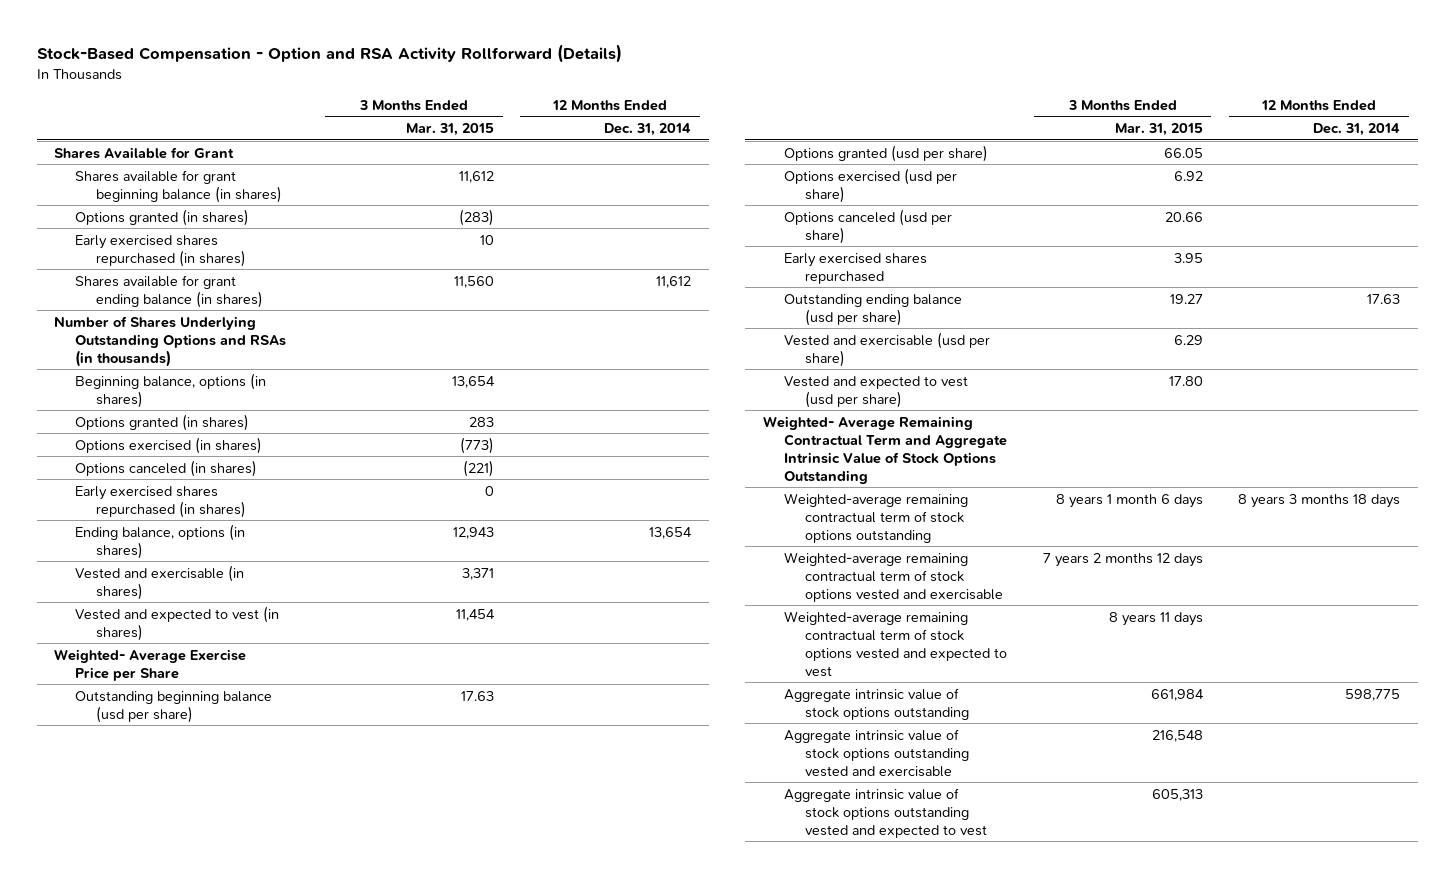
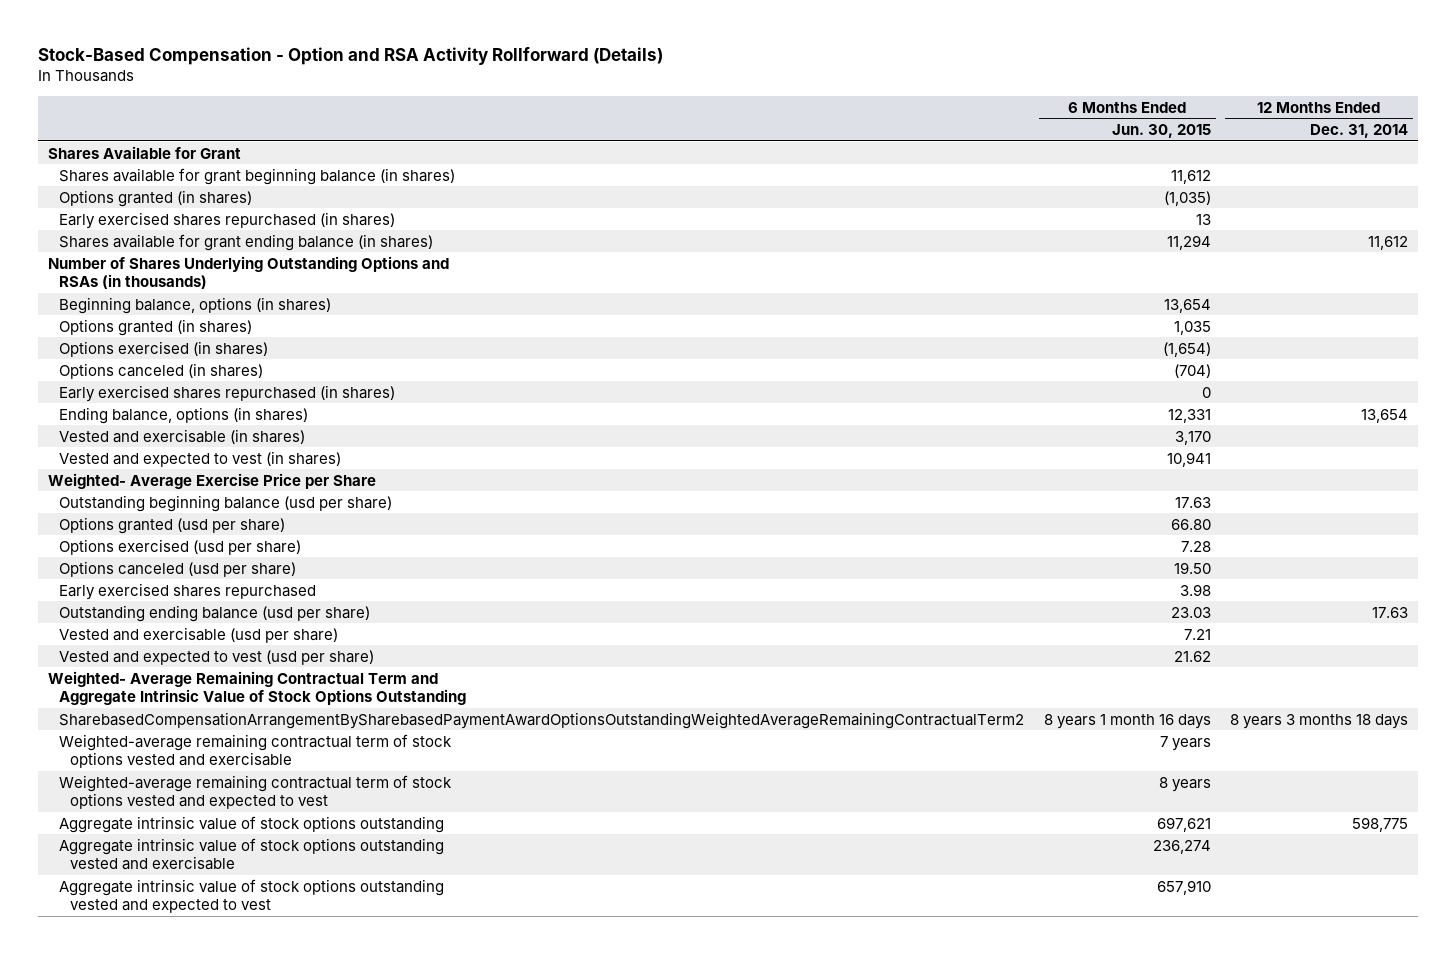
- | 3 Months Ended Mar. 31, 2015 | 12 Months Ended Dec. 31, 2014
+ | 6 Months Ended Jun. 30, 2015 | 12 Months Ended Dec. 31, 2014
- Weighted-average remaining contractual term of stock options outstanding | 8 years 1 month 6 days | 8 years 3 months 18 days
+ SharebasedCompensationArrangementBySharebasedPaymentAwardOptionsOutstandingWeightedAverageRemainingContractualTerm2 | 8 years 1 month 16 days | 8 years 3 months 18 days

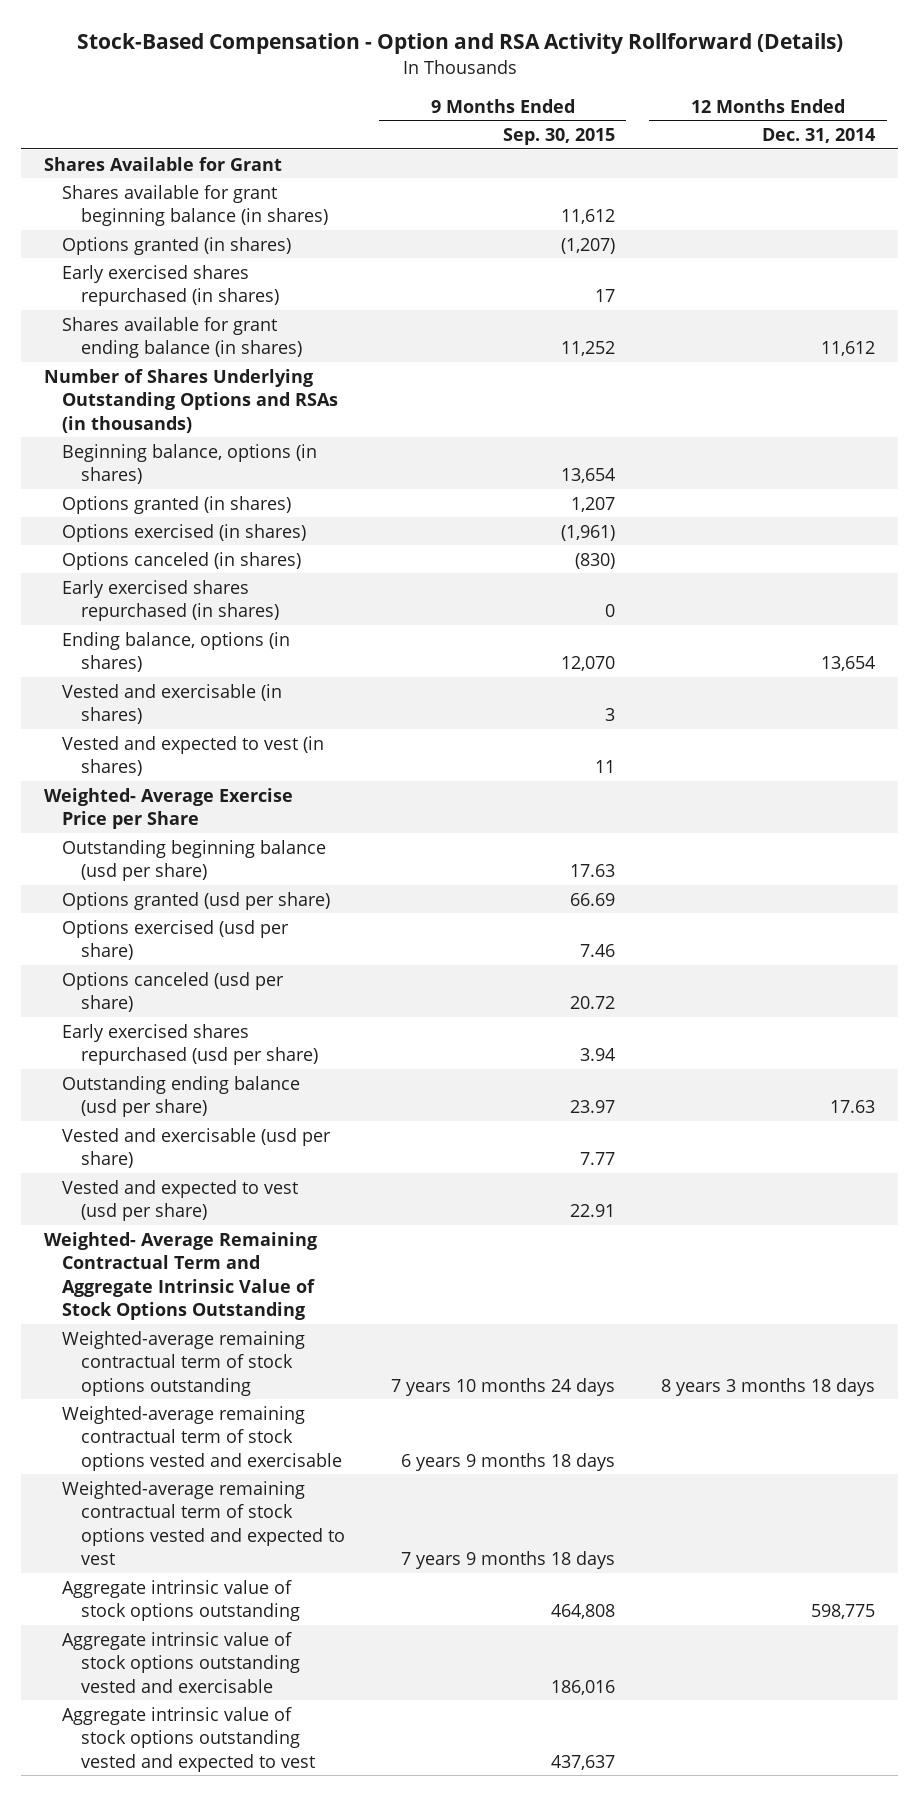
- | 6 Months Ended Jun. 30, 2015 | 12 Months Ended Dec. 31, 2014
+ | 9 Months Ended Sep. 30, 2015 | 12 Months Ended Dec. 31, 2014
- Early exercised shares repurchased | 3.98 |
+ Early exercised shares repurchased (usd per share) | 3.94 |
- SharebasedCompensationArrangementBySharebasedPaymentAwardOptionsOutstandingWeightedAverageRemainingContractualTerm2 | 8 years 1 month 16 days | 8 years 3 months 18 days
+ Weighted-average remaining contractual term of stock options outstanding | 7 years 10 months 24 days | 8 years 3 months 18 days

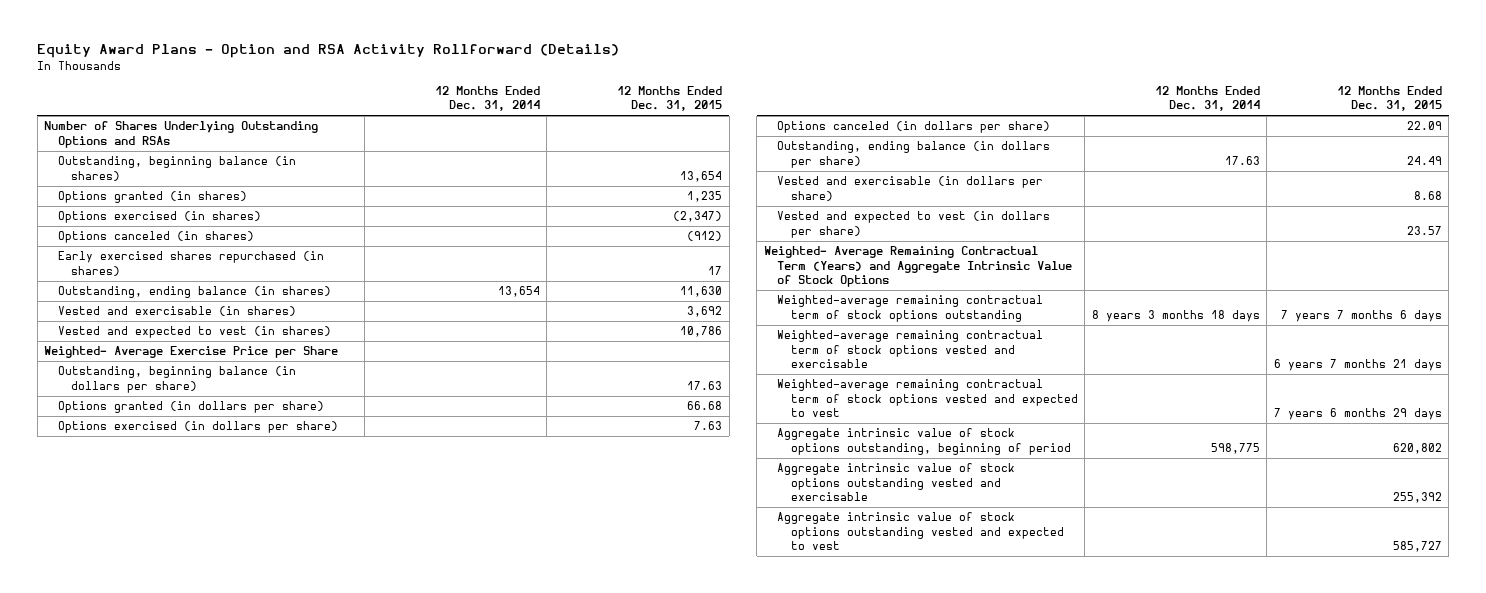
- Stock-Based Compensation - Option and RSA Activity Rollforward (Details)
+ Equity Award Plans - Option and RSA Activity Rollforward (Details)
- | 9 Months Ended Sep. 30, 2015 | 12 Months Ended Dec. 31, 2014
+ | 12 Months Ended Dec. 31, 2014 | 12 Months Ended Dec. 31, 2015
- Shares Available for Grant
- Shares available for grant beginning balance (in shares) | 11,612 |
- Options granted (in shares) | (1,207) |
- Early exercised shares repurchased (in shares) | 17 |
- Shares available for grant ending balance (in shares) | 11,252 | 11,612
- Number of Shares Underlying Outstanding Options and RSAs (in thousands)
- Beginning balance, options (in shares) | 13,654 |
+ Number of Shares Underlying Outstanding Options and RSAs
+ Outstanding, beginning balance (in shares) | | 13,654
- Ending balance, options (in shares) | 12,070 | 13,654
+ Outstanding, ending balance (in shares) | 13,654 | 11,630
- Outstanding beginning balance (usd per share) | 17.63 |
- Options granted (usd per share) | 66.69 |
- Options exercised (usd per share) | 7.46 |
- Options canceled (usd per share) | 20.72 |
- Early exercised shares repurchased (usd per share) | 3.94 |
- Outstanding ending balance (usd per share) | 23.97 | 17.63
- Vested and exercisable (usd per share) | 7.77 |
- Vested and expected to vest (usd per share) | 22.91 |
- Weighted- Average Remaining Contractual Term and Aggregate Intrinsic Value of Stock Options Outstanding
+ Outstanding, beginning balance (in dollars per share) | | 17.63
+ Options granted (in dollars per share) | | 66.68
+ Options exercised (in dollars per share) | | 7.63
+ Options canceled (in dollars per share) | | 22.09
+ Outstanding, ending balance (in dollars per share) | 17.63 | 24.49
+ Vested and exercisable (in dollars per share) | | 8.68
+ Vested and expected to vest (in dollars per share) | | 23.57
+ Weighted- Average Remaining Contractual Term (Years) and Aggregate Intrinsic Value of Stock Options
- Aggregate intrinsic value of stock options outstanding | 464,808 | 598,775
+ Aggregate intrinsic value of stock options outstanding, beginning of period | 598,775 | 620,802

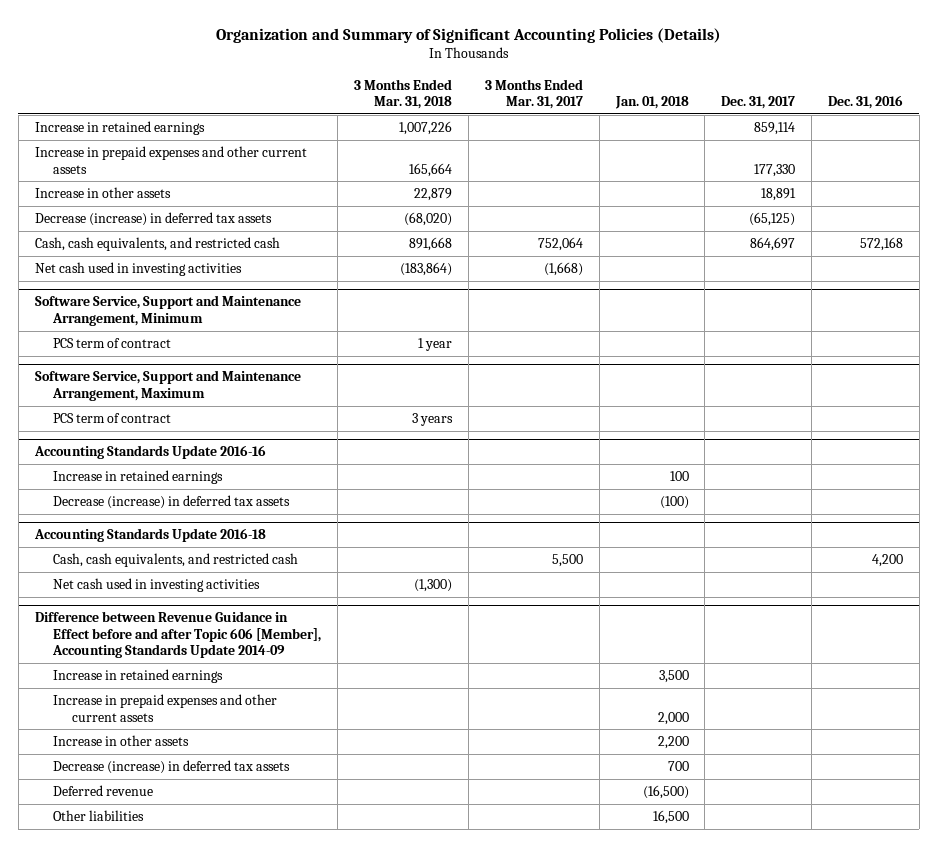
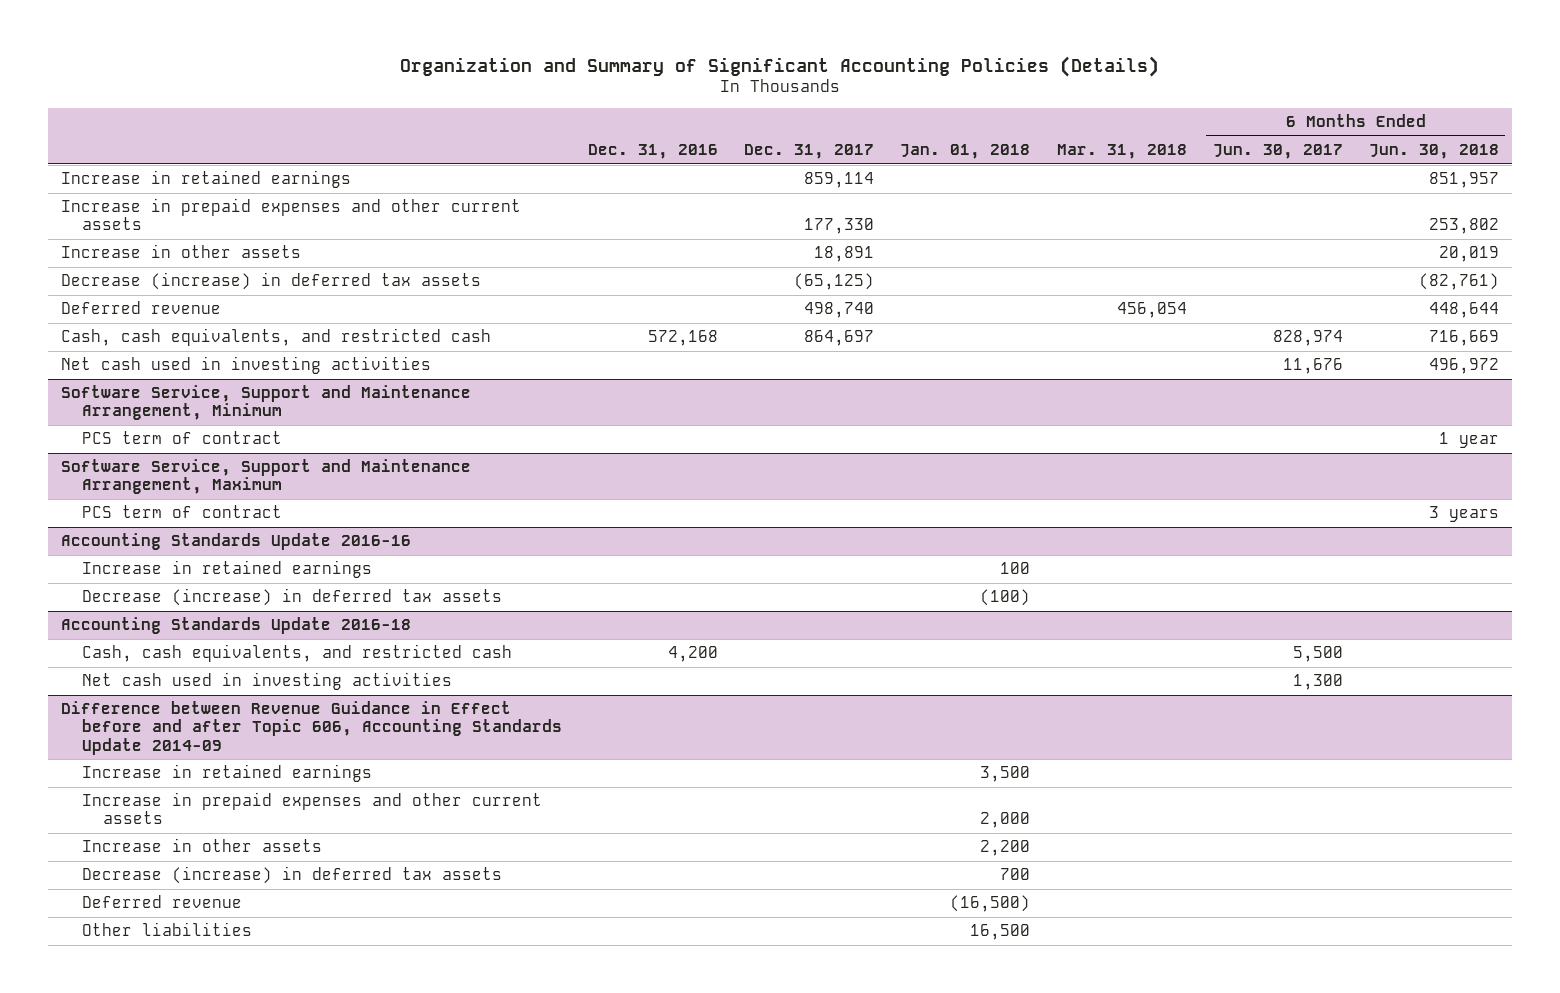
- | 3 Months Ended Mar. 31, 2018 | 3 Months Ended Mar. 31, 2017 | Jan. 01, 2018 | Dec. 31, 2017 | Dec. 31, 2016
+ | Dec. 31, 2016 | Dec. 31, 2017 | Jan. 01, 2018 | Mar. 31, 2018 | 6 Months Ended Jun. 30, 2017 | 6 Months Ended Jun. 30, 2018
+ Deferred revenue | | 498,740 | | 456,054 | | 448,644
- Difference between Revenue Guidance in Effect before and after Topic 606 [Member], Accounting Standards Update 2014-09
+ Difference between Revenue Guidance in Effect before and after Topic 606, Accounting Standards Update 2014-09

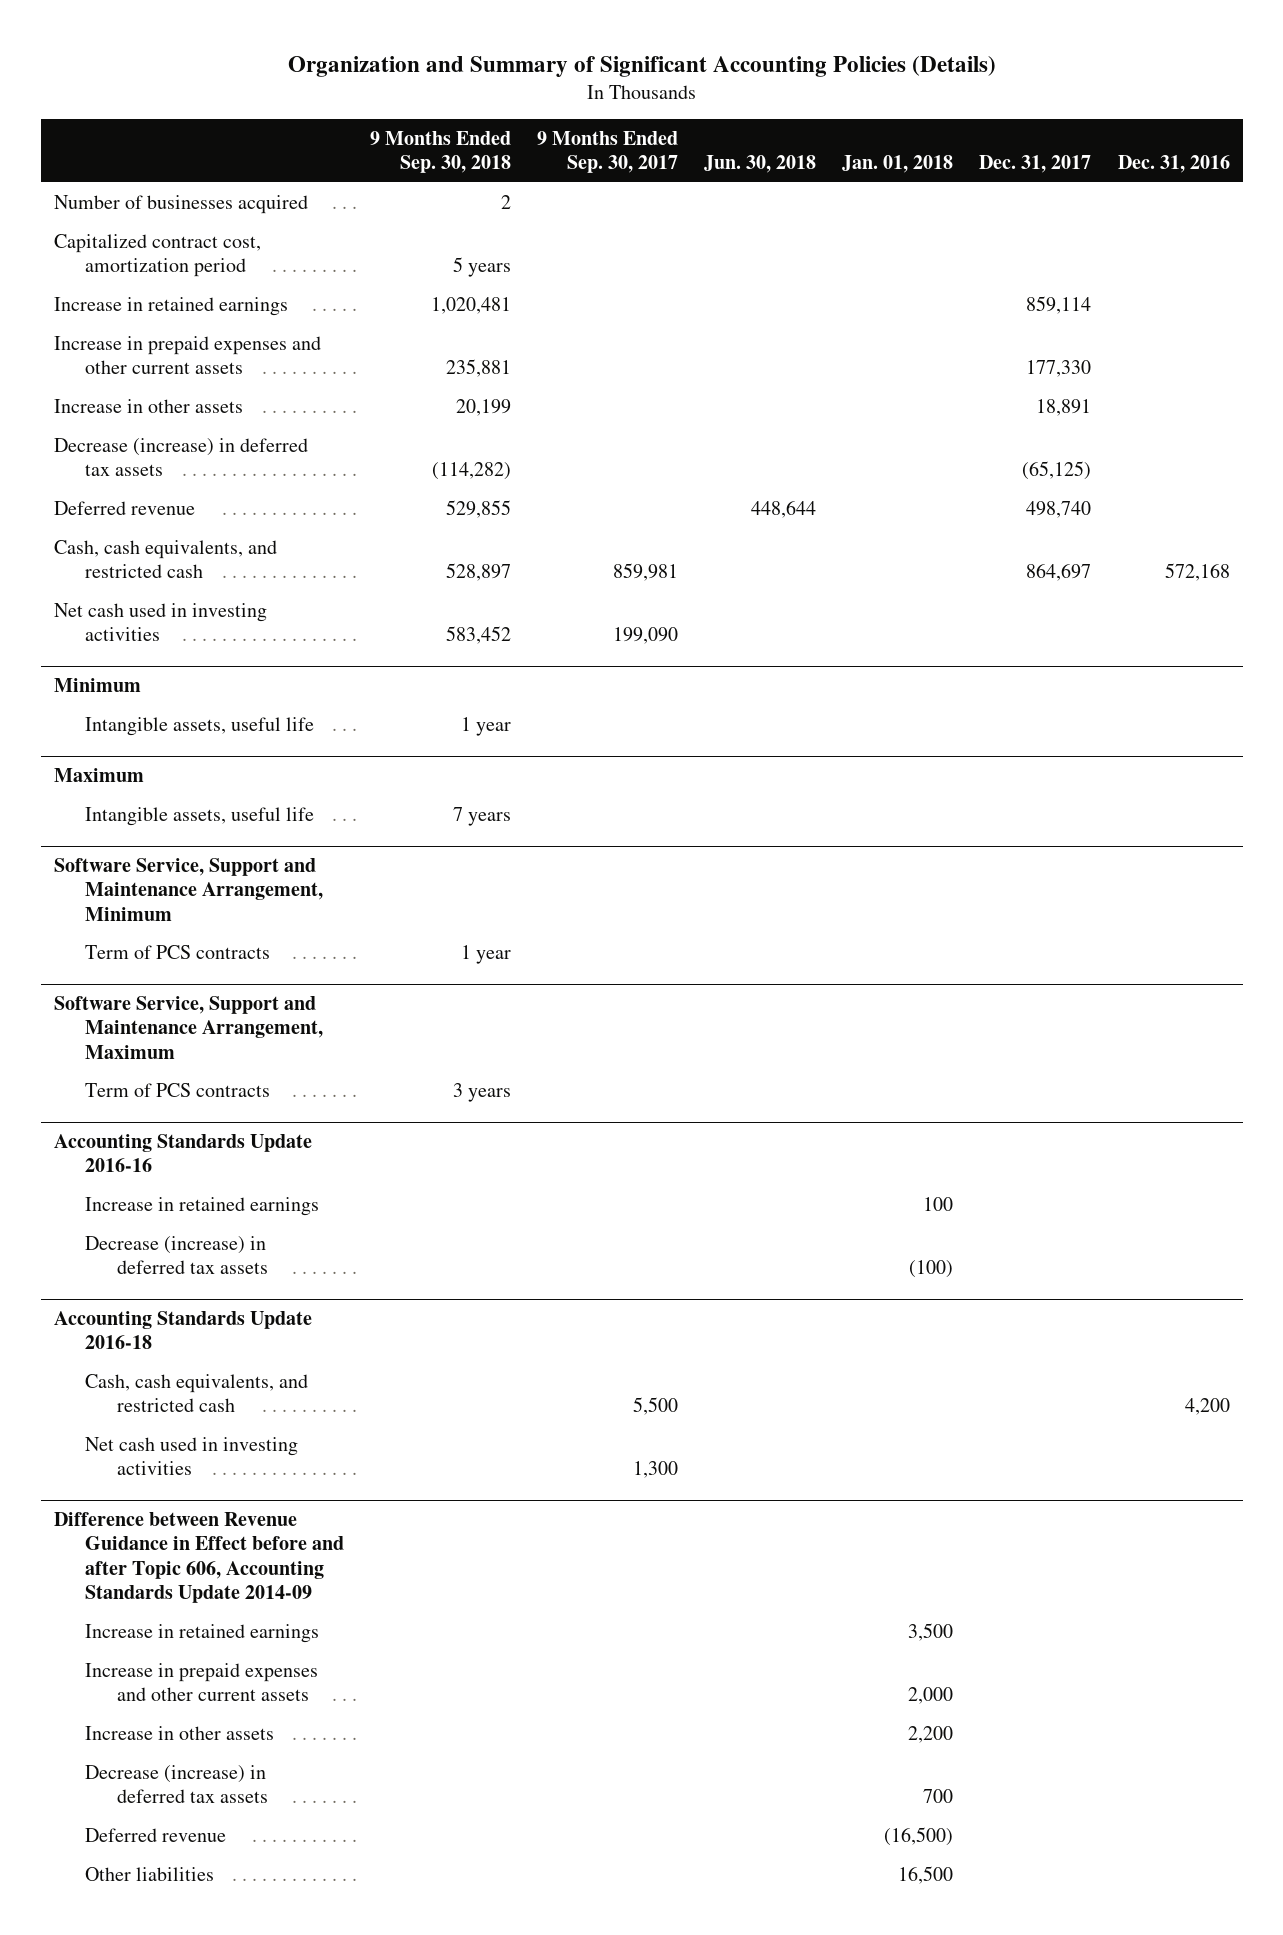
- | Dec. 31, 2016 | Dec. 31, 2017 | Jan. 01, 2018 | Mar. 31, 2018 | 6 Months Ended Jun. 30, 2017 | 6 Months Ended Jun. 30, 2018
+ | 9 Months Ended Sep. 30, 2018 | 9 Months Ended Sep. 30, 2017 | Jun. 30, 2018 | Jan. 01, 2018 | Dec. 31, 2017 | Dec. 31, 2016
+ Number of businesses acquired | 2 | | | | |
+ Capitalized contract cost, amortization period | 5 years | | | | |
+ Minimum
+ Intangible assets, useful life | 1 year | | | | |
+ Maximum
+ Intangible assets, useful life | 7 years | | | | |
@ Software Service, Support and Maintenance Arrangement, Minimum
- PCS term of contract | | | | | | 1 year
+ Term of PCS contracts | 1 year | | | | |
@ Software Service, Support and Maintenance Arrangement, Maximum
- PCS term of contract | | | | | | 3 years
+ Term of PCS contracts | 3 years | | | | |

